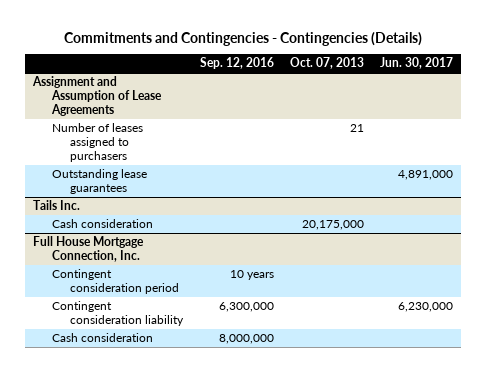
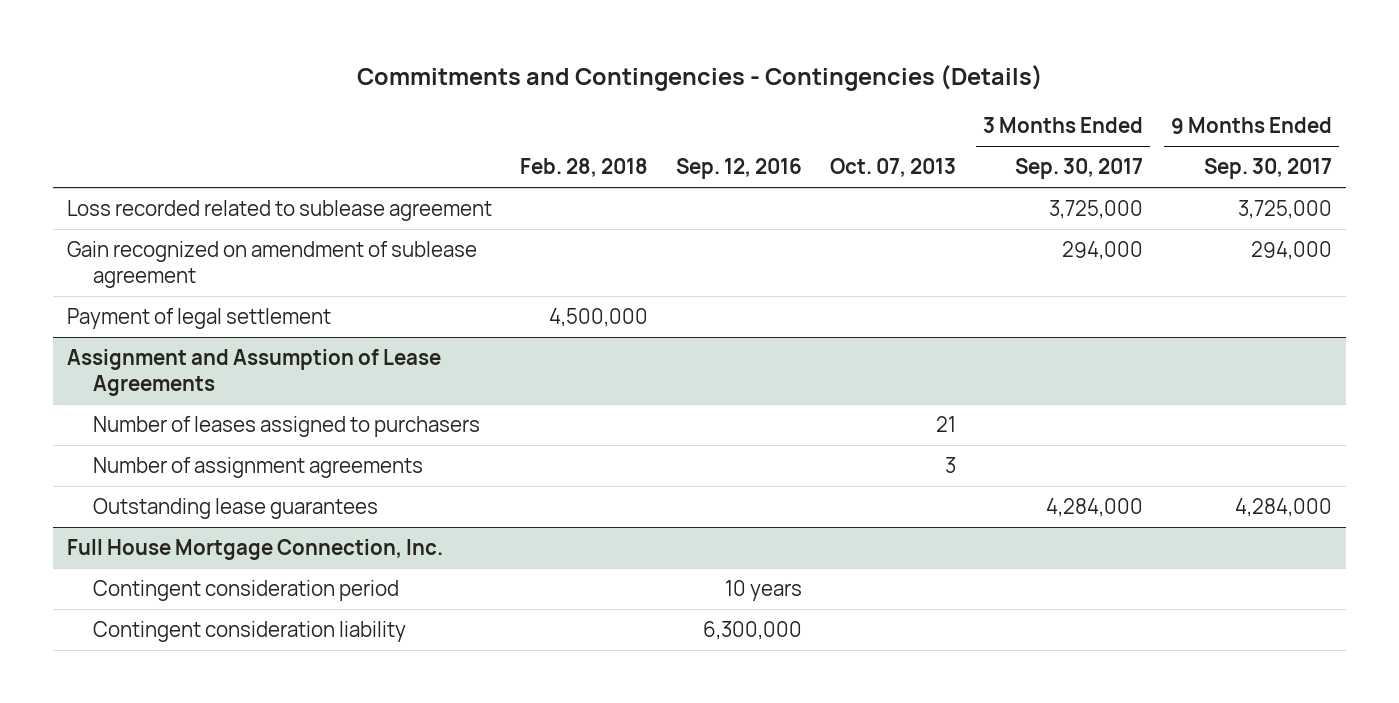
- | Sep. 12, 2016 | Oct. 07, 2013 | Jun. 30, 2017
+ | Feb. 28, 2018 | Sep. 12, 2016 | Oct. 07, 2013 | 3 Months Ended Sep. 30, 2017 | 9 Months Ended Sep. 30, 2017
+ Loss recorded related to sublease agreement | | | | 3,725,000 | 3,725,000
+ Gain recognized on amendment of sublease agreement | | | | 294,000 | 294,000
+ Payment of legal settlement | 4,500,000 | | | |
@ Assignment and Assumption of Lease Agreements
+ Number of assignment agreements | | | 3 | |
- Tails Inc.
- Cash consideration | | 20,175,000 |
@ Full House Mortgage Connection, Inc.
- Cash consideration | 8,000,000 | |

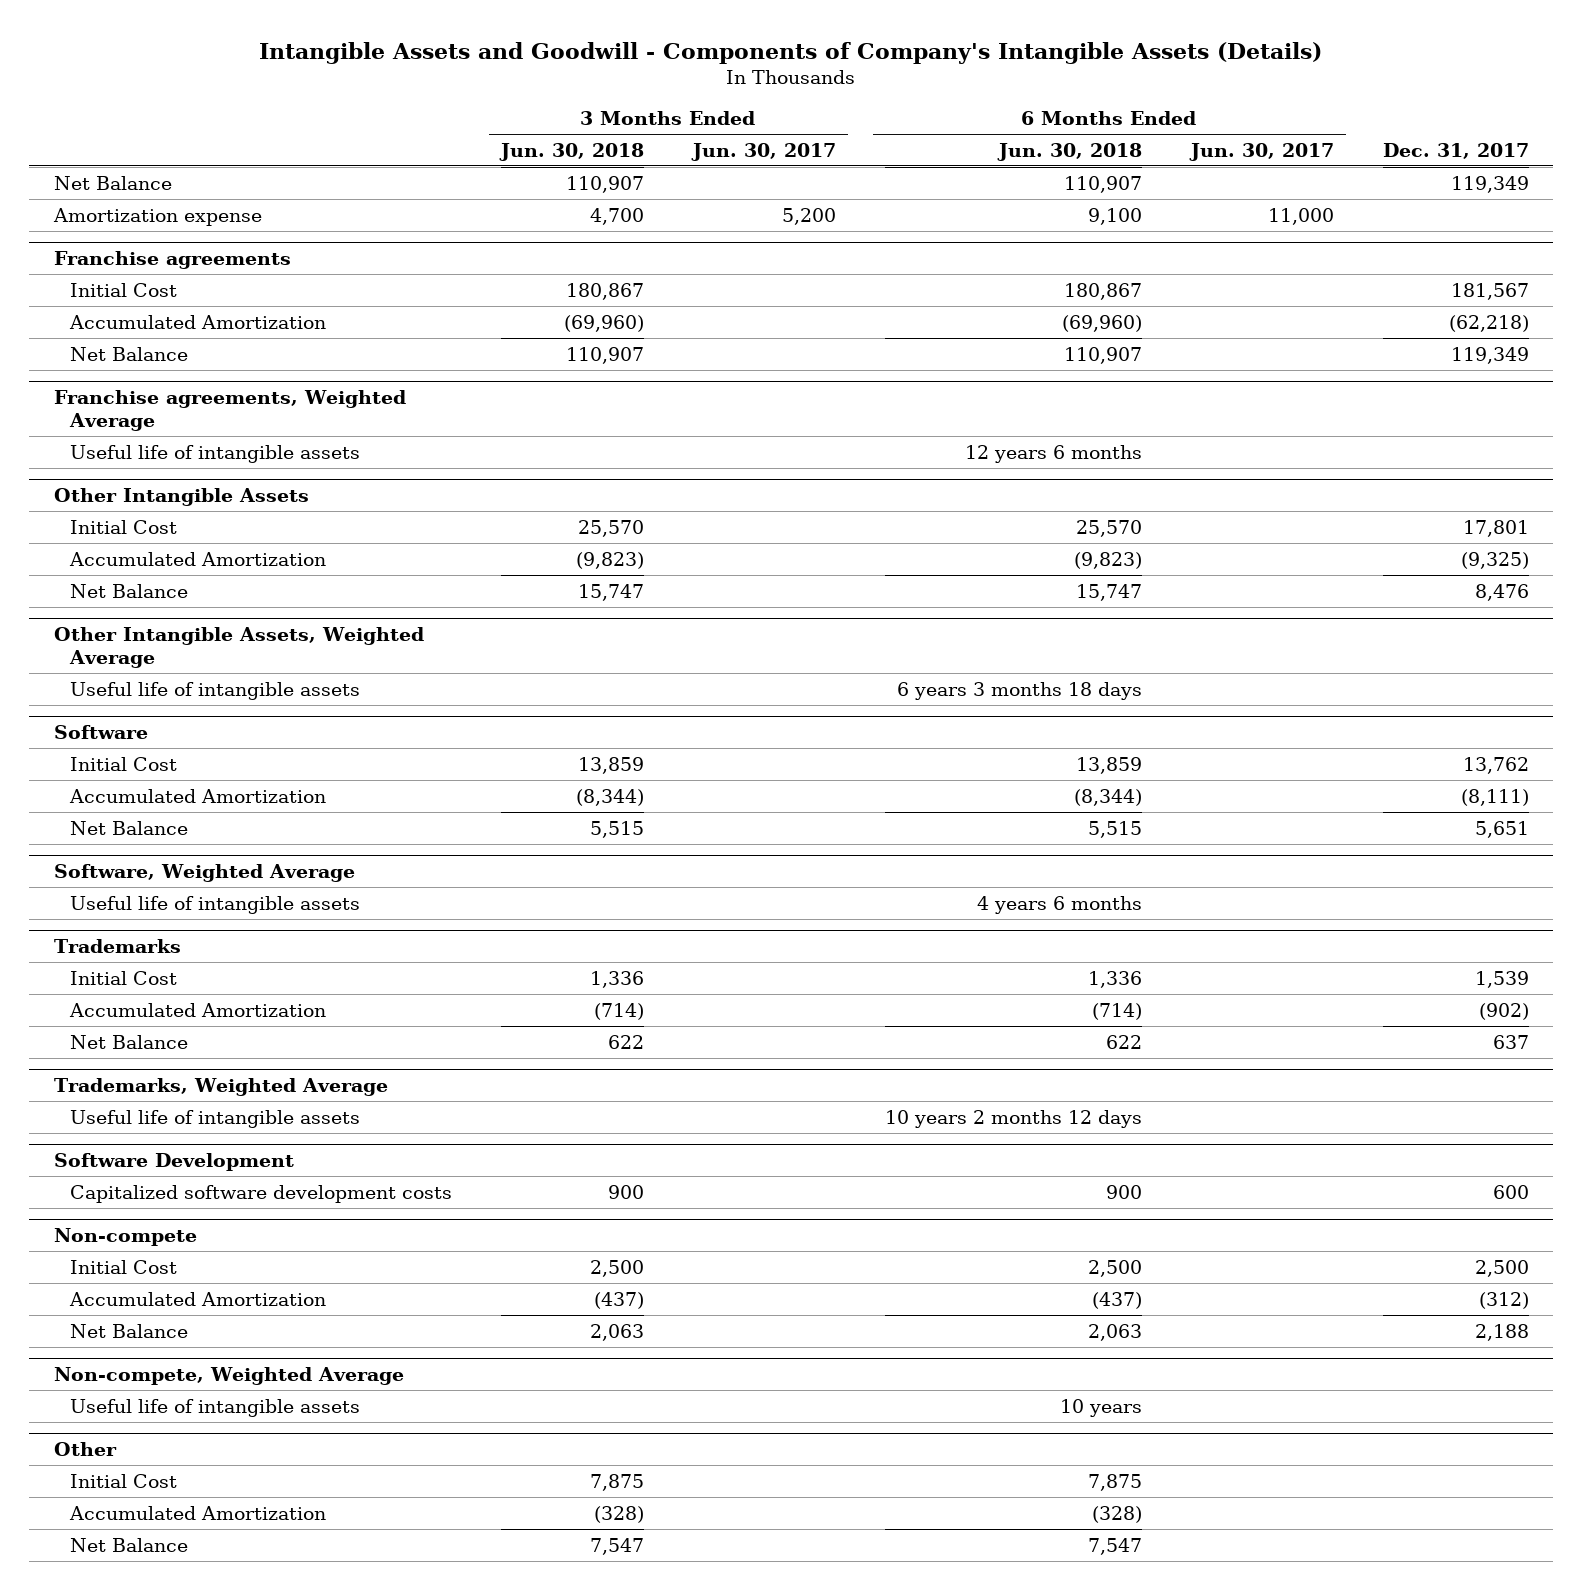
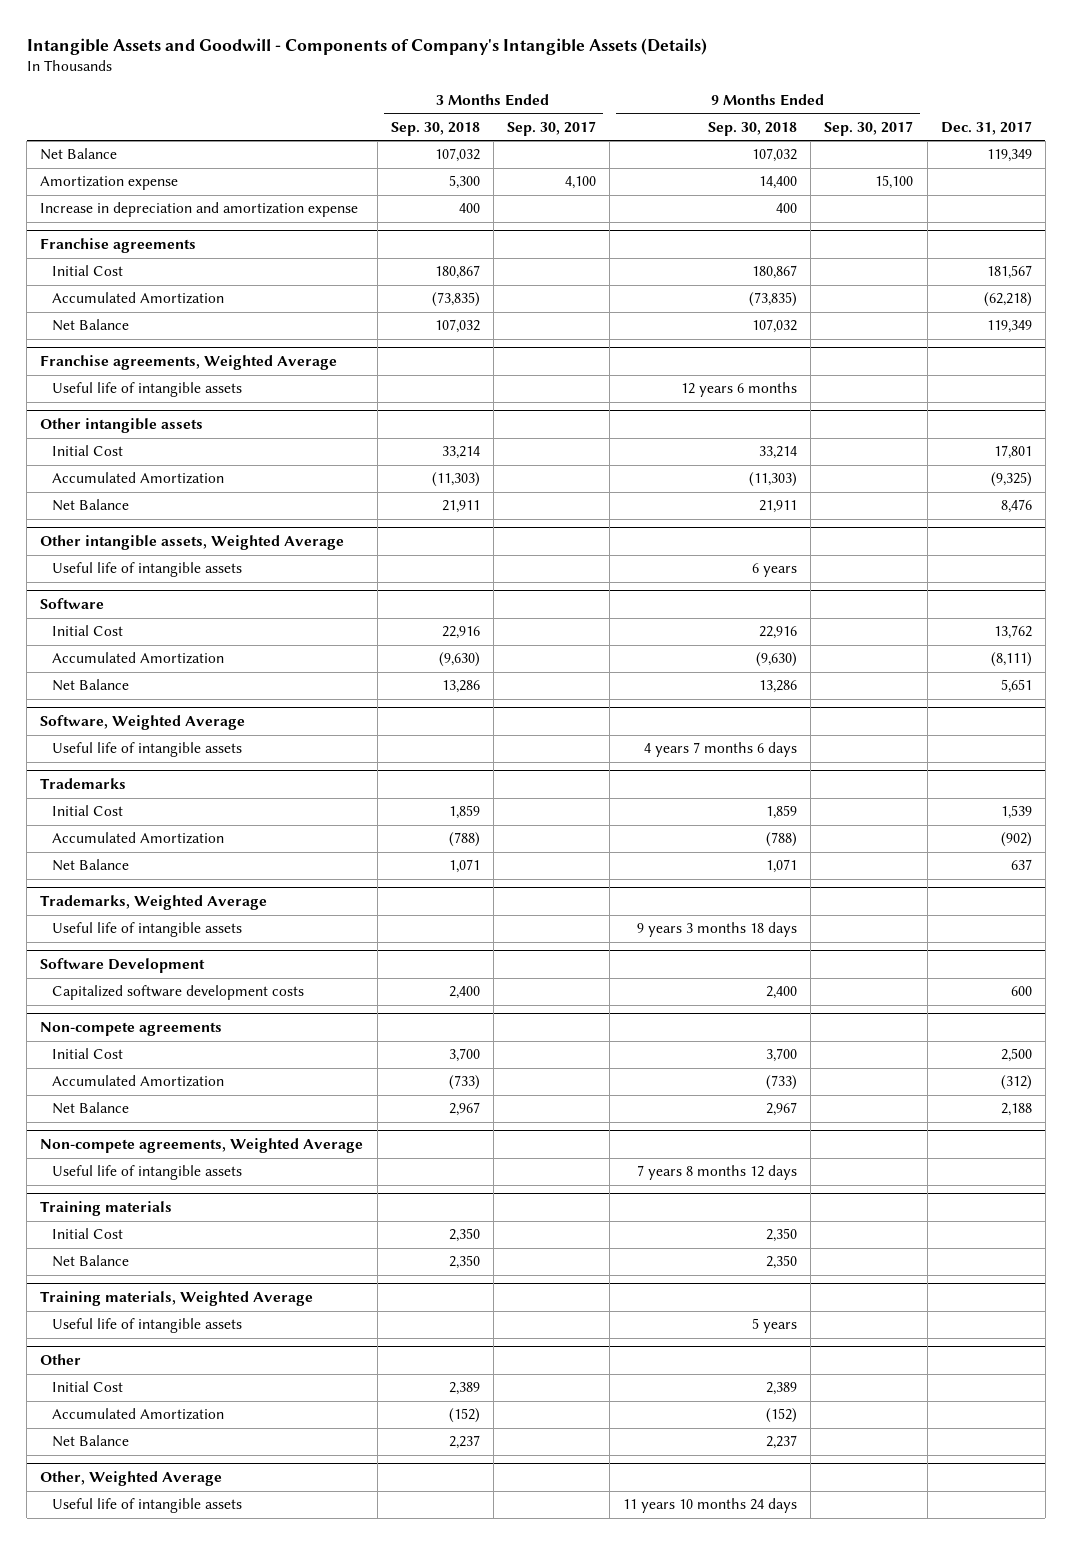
- | 3 Months Ended Jun. 30, 2018 | 3 Months Ended Jun. 30, 2017 | 6 Months Ended Jun. 30, 2018 | 6 Months Ended Jun. 30, 2017 | Dec. 31, 2017
+ | 3 Months Ended Sep. 30, 2018 | 3 Months Ended Sep. 30, 2017 | 9 Months Ended Sep. 30, 2018 | 9 Months Ended Sep. 30, 2017 | Dec. 31, 2017
+ Increase in depreciation and amortization expense | 400 | | 400 | |
- Other Intangible Assets
+ Other intangible assets
- Other Intangible Assets, Weighted Average
+ Other intangible assets, Weighted Average
- Non-compete
+ Non-compete agreements
- Non-compete, Weighted Average
+ Non-compete agreements, Weighted Average
+ Training materials
+ Initial Cost | 2,350 | | 2,350 | |
+ Net Balance | 2,350 | | 2,350 | |
+ Training materials, Weighted Average
+ Useful life of intangible assets | | | 5 years | |
+ Other, Weighted Average
+ Useful life of intangible assets | | | 11 years 10 months 24 days | |

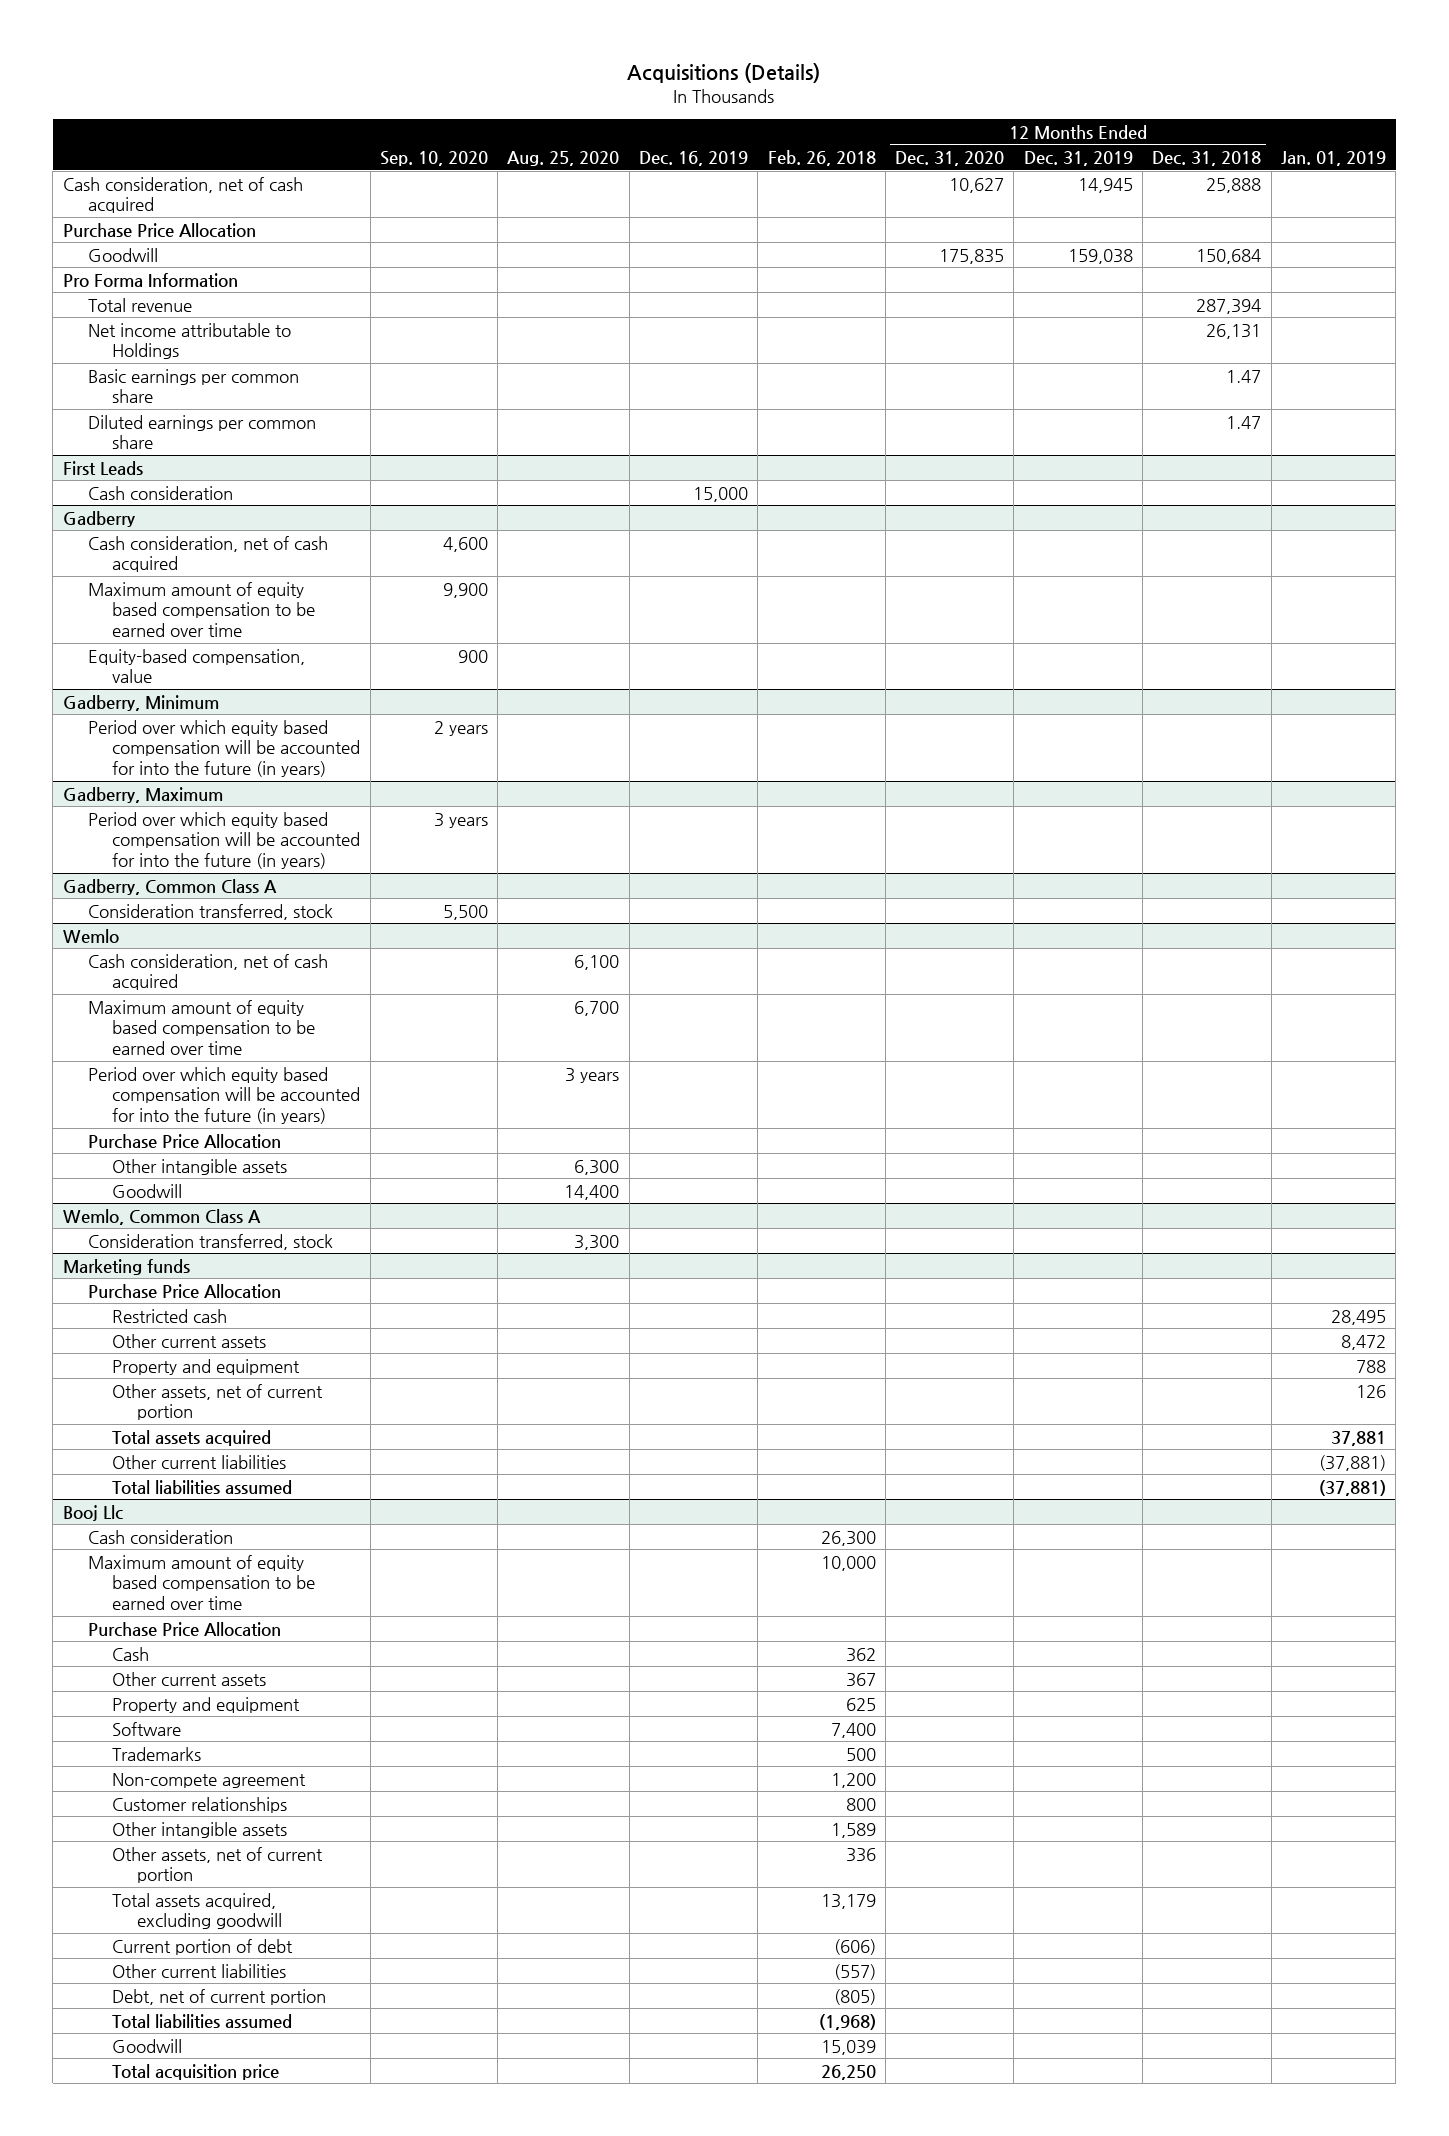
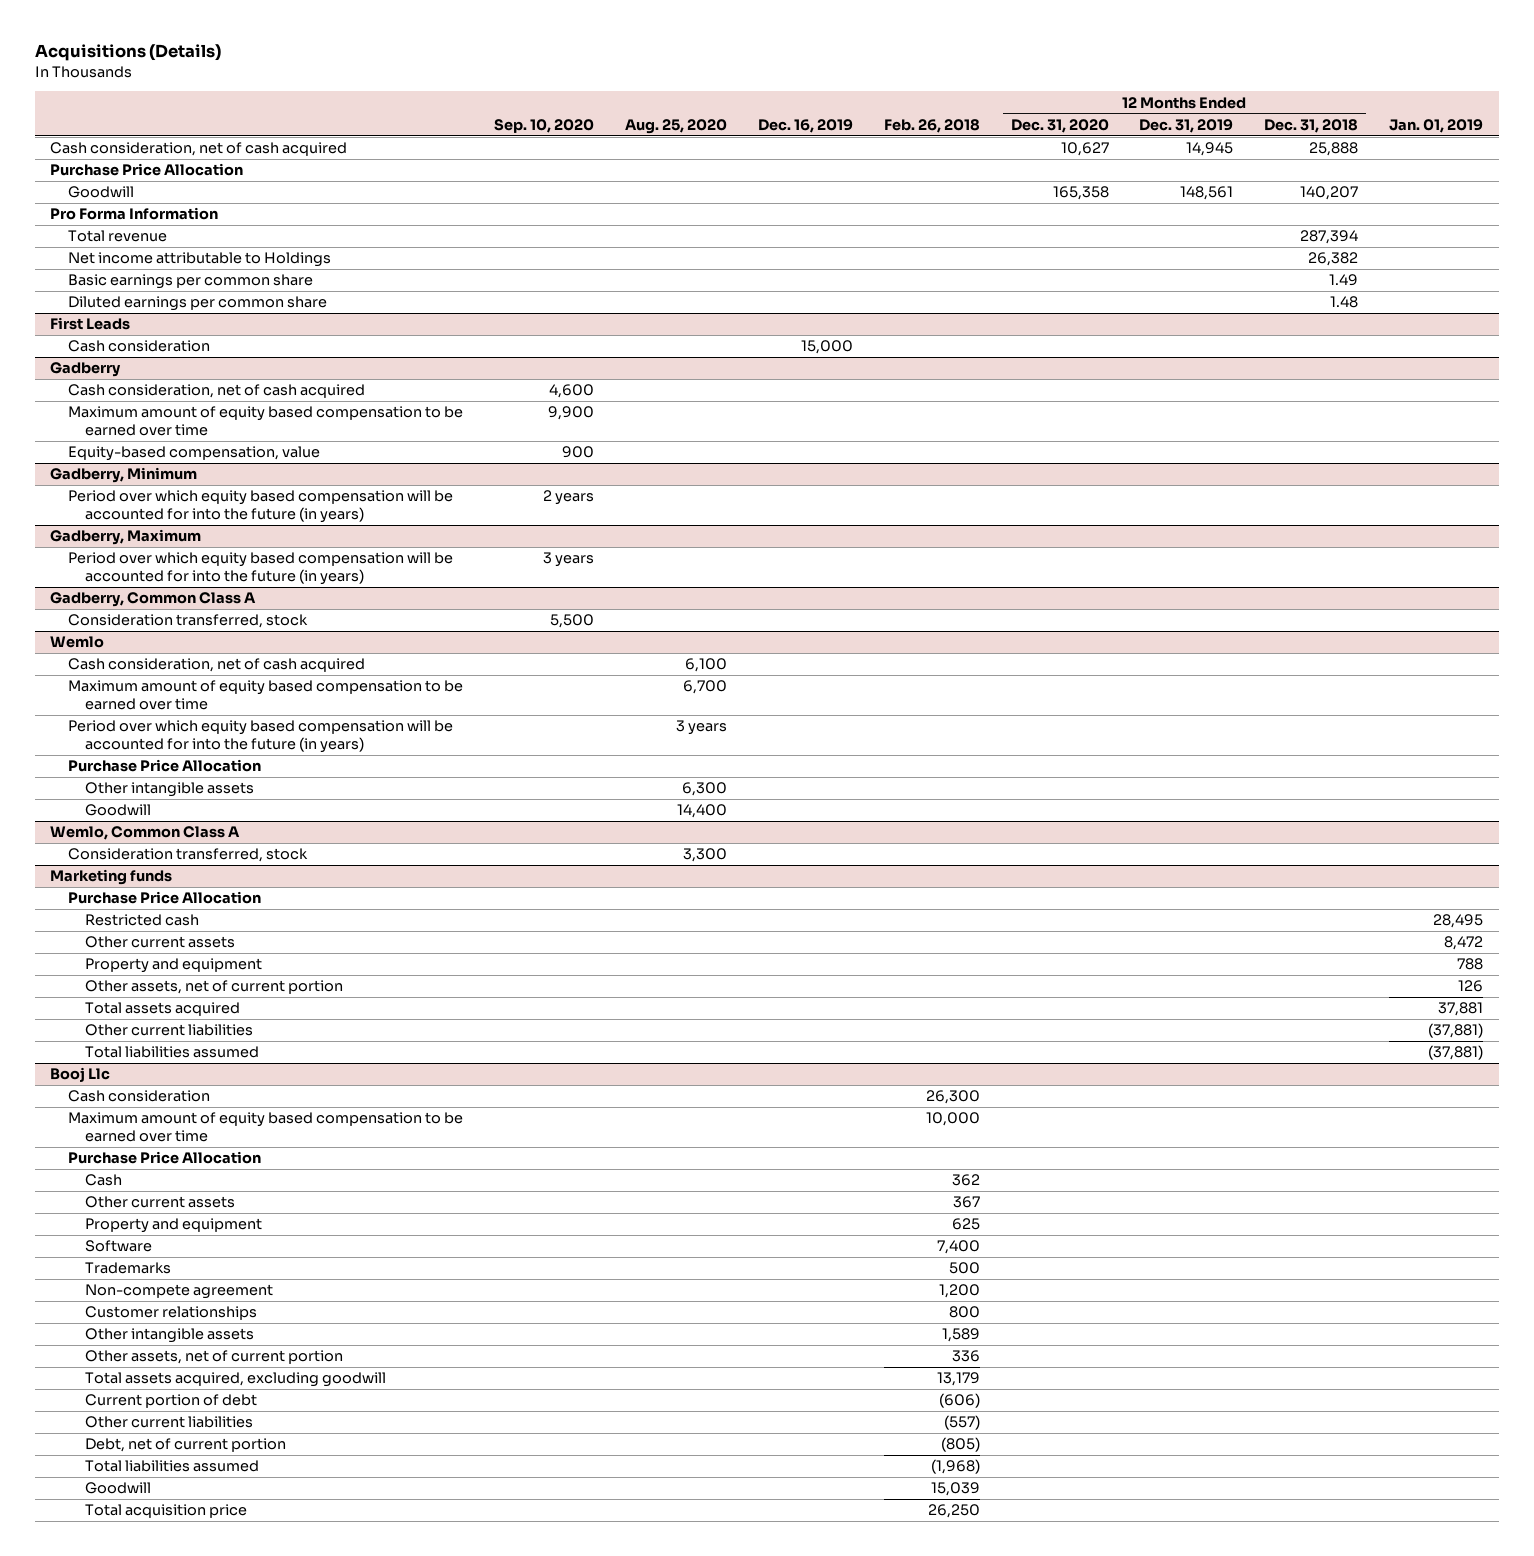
- Goodwill | | | | | 175,835 | 159,038 | 150,684 |
+ Goodwill | | | | | 165,358 | 148,561 | 140,207 |
- Net income attributable to Holdings | | | | | | | 26,131 |
- Basic earnings per common share | | | | | | | 1.47 |
- Diluted earnings per common share | | | | | | | 1.47 |
+ Net income attributable to Holdings | | | | | | | 26,382 |
+ Basic earnings per common share | | | | | | | 1.49 |
+ Diluted earnings per common share | | | | | | | 1.48 |

